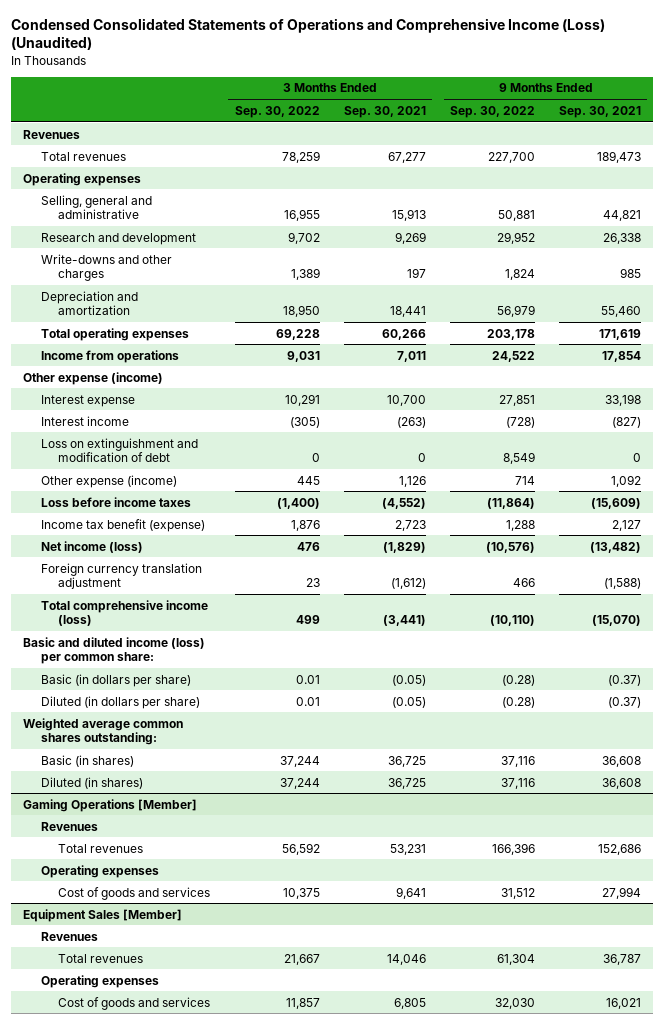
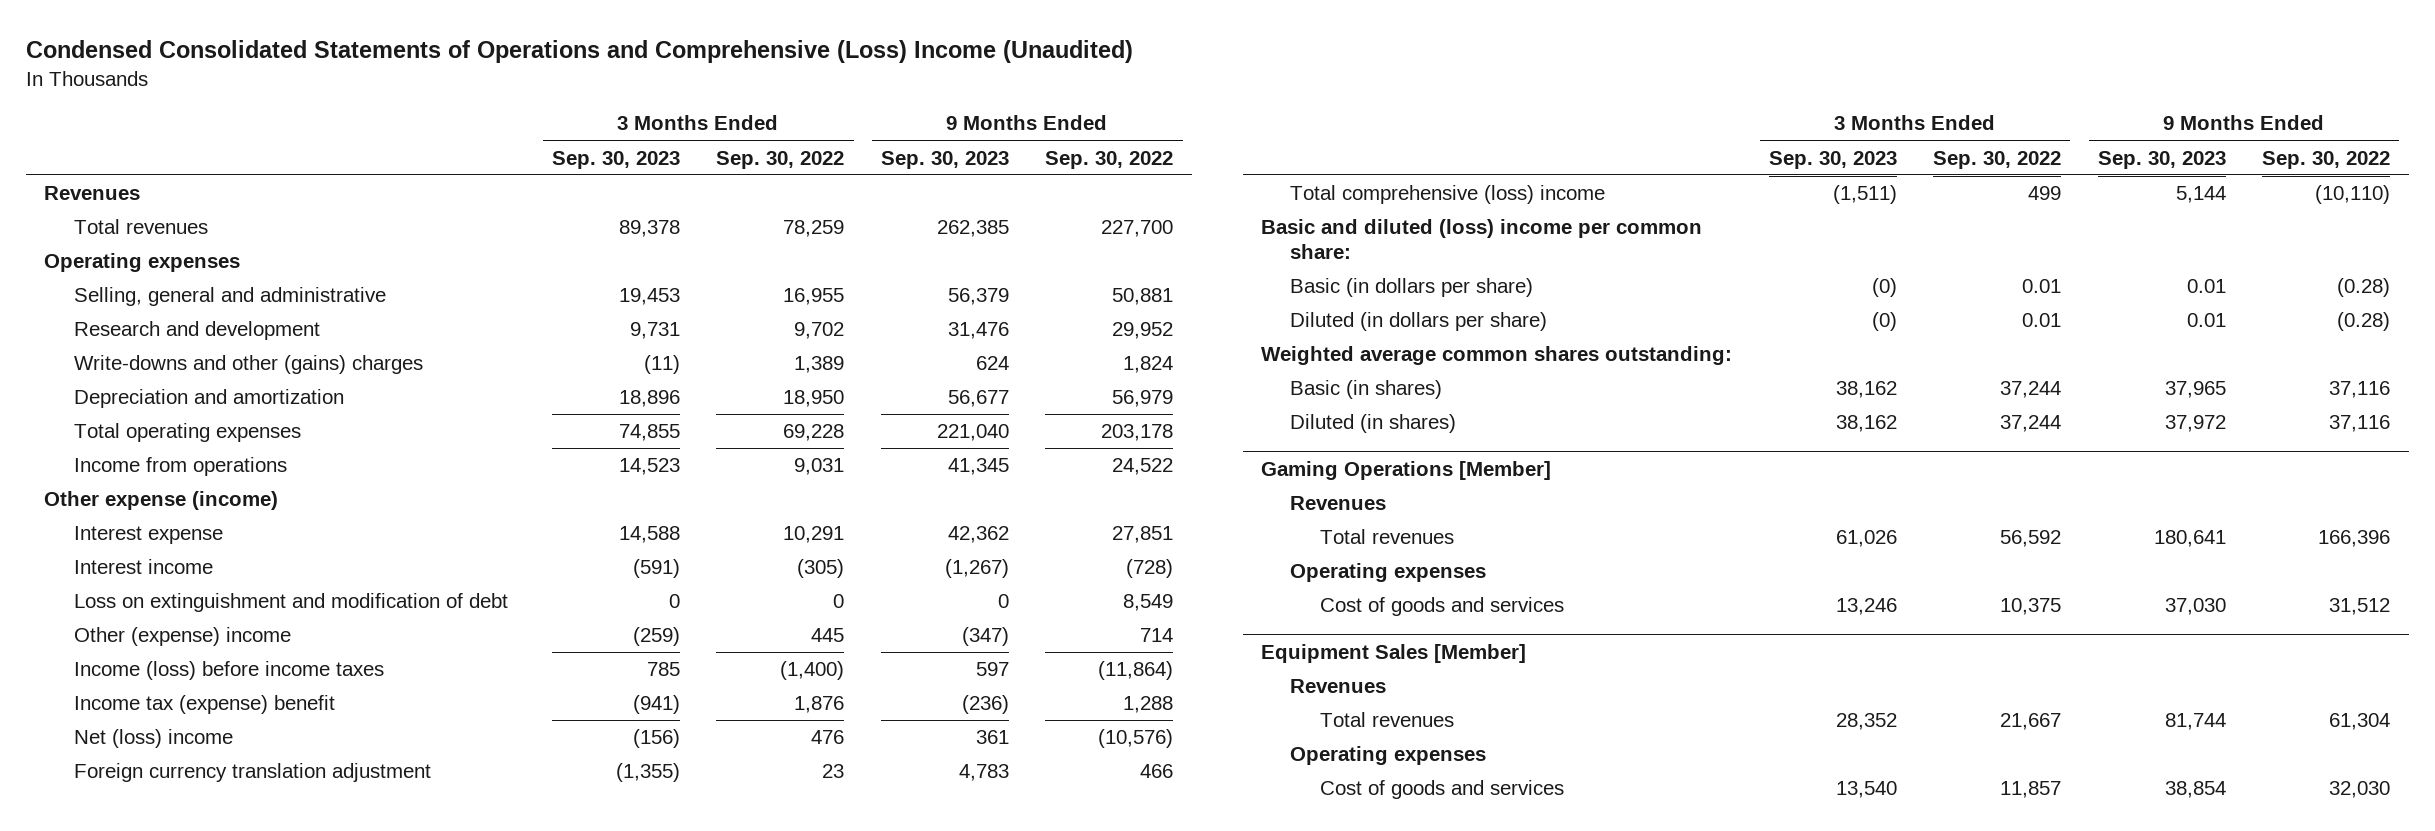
- Condensed Consolidated Statements of Operations and Comprehensive Income (Loss) (Unaudited)
+ Condensed Consolidated Statements of Operations and Comprehensive (Loss) Income (Unaudited)
- | 3 Months Ended Sep. 30, 2022 | 3 Months Ended Sep. 30, 2021 | 9 Months Ended Sep. 30, 2022 | 9 Months Ended Sep. 30, 2021
+ | 3 Months Ended Sep. 30, 2023 | 3 Months Ended Sep. 30, 2022 | 9 Months Ended Sep. 30, 2023 | 9 Months Ended Sep. 30, 2022
- Write-downs and other charges | 1,389 | 197 | 1,824 | 985
+ Write-downs and other (gains) charges | (11) | 1,389 | 624 | 1,824
- Other expense (income) | 445 | 1,126 | 714 | 1,092
- Loss before income taxes | (1,400) | (4,552) | (11,864) | (15,609)
- Income tax benefit (expense) | 1,876 | 2,723 | 1,288 | 2,127
- Net income (loss) | 476 | (1,829) | (10,576) | (13,482)
+ Other (expense) income | (259) | 445 | (347) | 714
+ Income (loss) before income taxes | 785 | (1,400) | 597 | (11,864)
+ Income tax (expense) benefit | (941) | 1,876 | (236) | 1,288
+ Net (loss) income | (156) | 476 | 361 | (10,576)
- Total comprehensive income (loss) | 499 | (3,441) | (10,110) | (15,070)
- Basic and diluted income (loss) per common share:
+ Total comprehensive (loss) income | (1,511) | 499 | 5,144 | (10,110)
+ Basic and diluted (loss) income per common share:

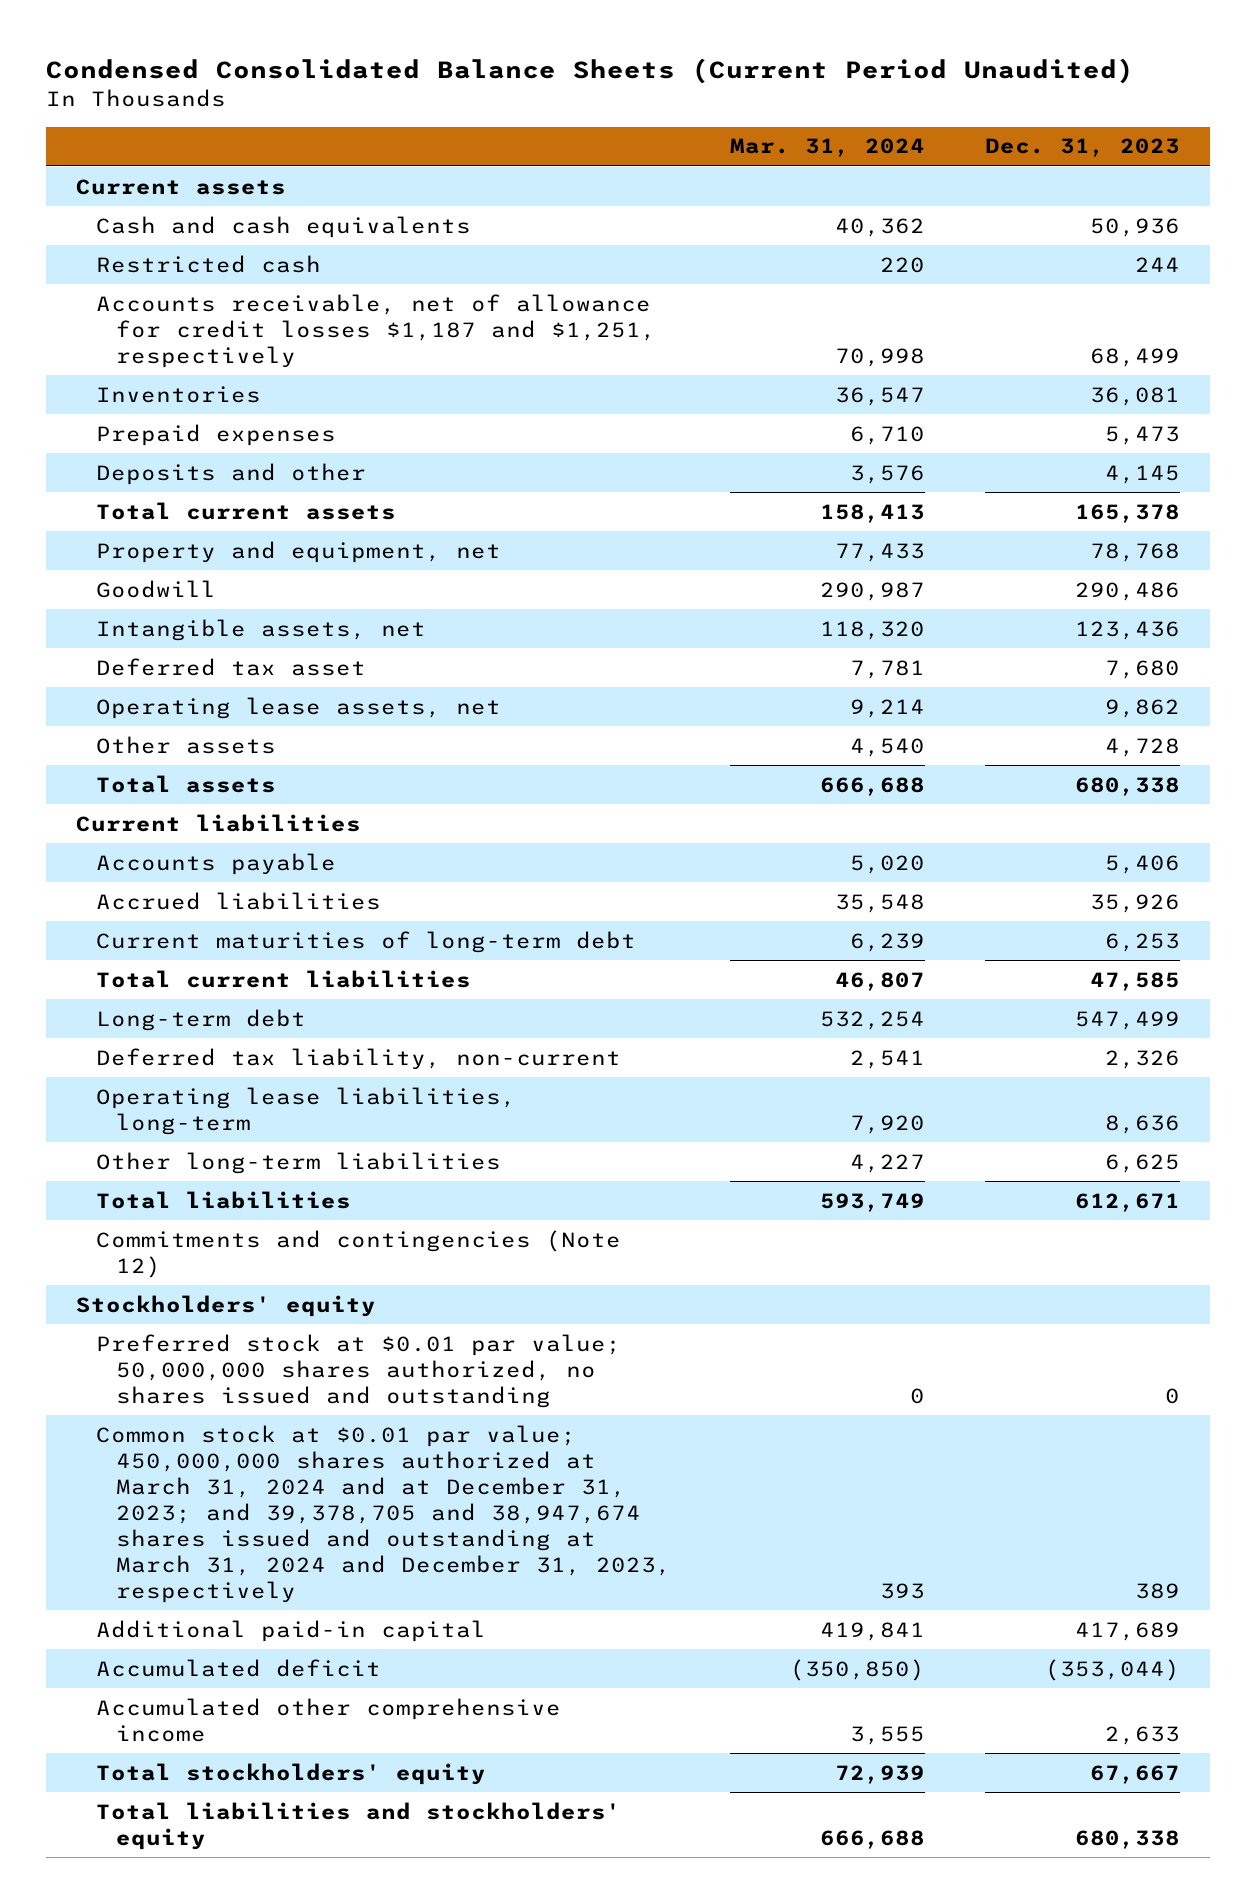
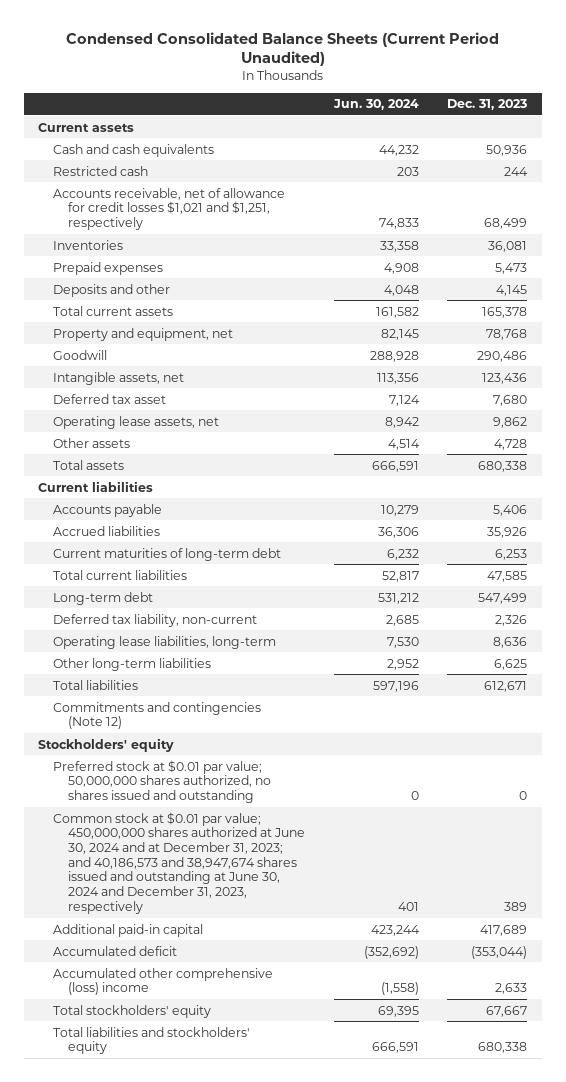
- | Mar. 31, 2024 | Dec. 31, 2023
+ | Jun. 30, 2024 | Dec. 31, 2023
- Accounts receivable, net of allowance for credit losses $1,187 and $1,251, respectively | 70,998 | 68,499
+ Accounts receivable, net of allowance for credit losses $1,021 and $1,251, respectively | 74,833 | 68,499
- Common stock at $0.01 par value; 450,000,000 shares authorized at March 31, 2024 and at December 31, 2023; and 39,378,705 and 38,947,674 shares issued and outstanding at March 31, 2024 and December 31, 2023, respectively | 393 | 389
+ Common stock at $0.01 par value; 450,000,000 shares authorized at June 30, 2024 and at December 31, 2023; and 40,186,573 and 38,947,674 shares issued and outstanding at June 30, 2024 and December 31, 2023, respectively | 401 | 389
- Accumulated other comprehensive income | 3,555 | 2,633
+ Accumulated other comprehensive (loss) income | (1,558) | 2,633

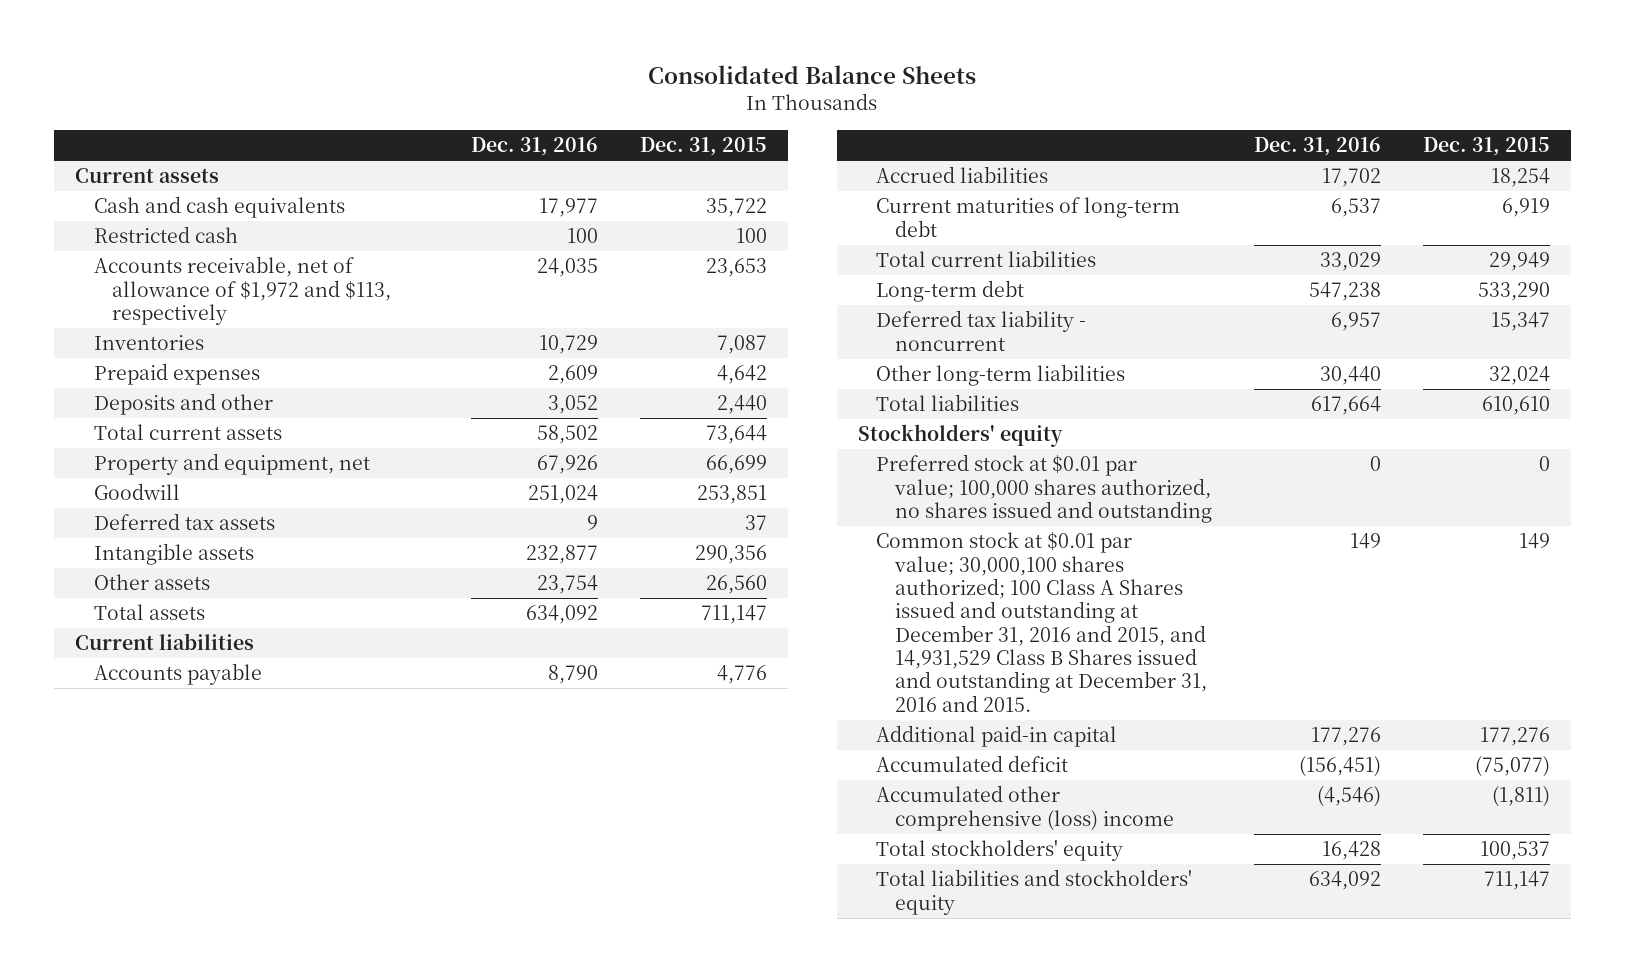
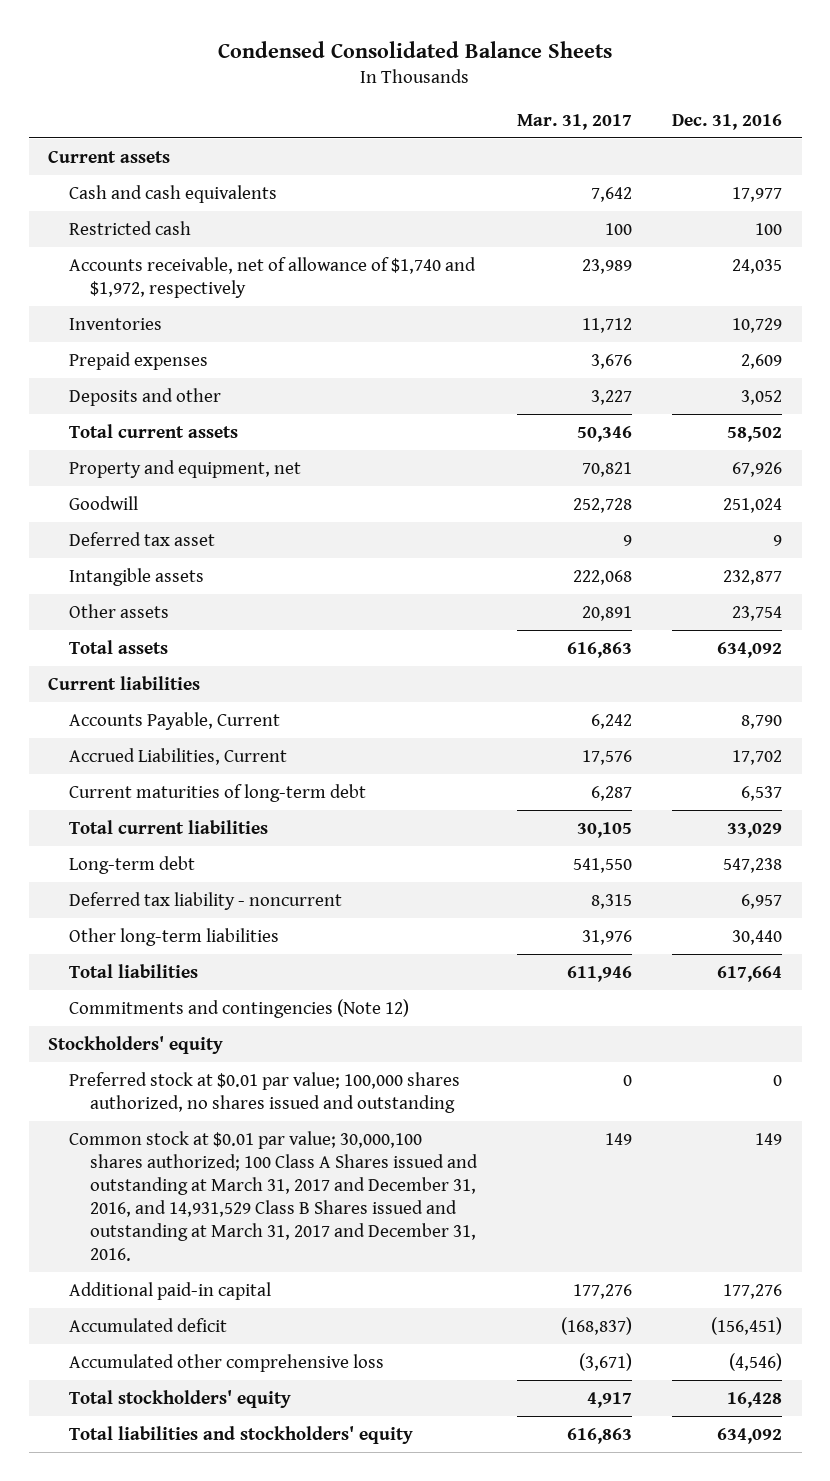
- Consolidated Balance Sheets
+ Condensed Consolidated Balance Sheets
- | Dec. 31, 2016 | Dec. 31, 2015
+ | Mar. 31, 2017 | Dec. 31, 2016
- Accounts receivable, net of allowance of $1,972 and $113, respectively | 24,035 | 23,653
+ Accounts receivable, net of allowance of $1,740 and $1,972, respectively | 23,989 | 24,035
- Deferred tax assets | 9 | 37
+ Deferred tax asset | 9 | 9
- Accounts payable | 8,790 | 4,776
- Accrued liabilities | 17,702 | 18,254
+ Accounts Payable, Current | 6,242 | 8,790
+ Accrued Liabilities, Current | 17,576 | 17,702
+ Commitments and contingencies (Note 12)
- Common stock at $0.01 par value; 30,000,100 shares authorized; 100 Class A Shares issued and outstanding at December 31, 2016 and 2015, and 14,931,529 Class B Shares issued and outstanding at December 31, 2016 and 2015. | 149 | 149
+ Common stock at $0.01 par value; 30,000,100 shares authorized; 100 Class A Shares issued and outstanding at March 31, 2017 and December 31, 2016, and 14,931,529 Class B Shares issued and outstanding at March 31, 2017 and December 31, 2016. | 149 | 149
- Accumulated other comprehensive (loss) income | (4,546) | (1,811)
+ Accumulated other comprehensive loss | (3,671) | (4,546)

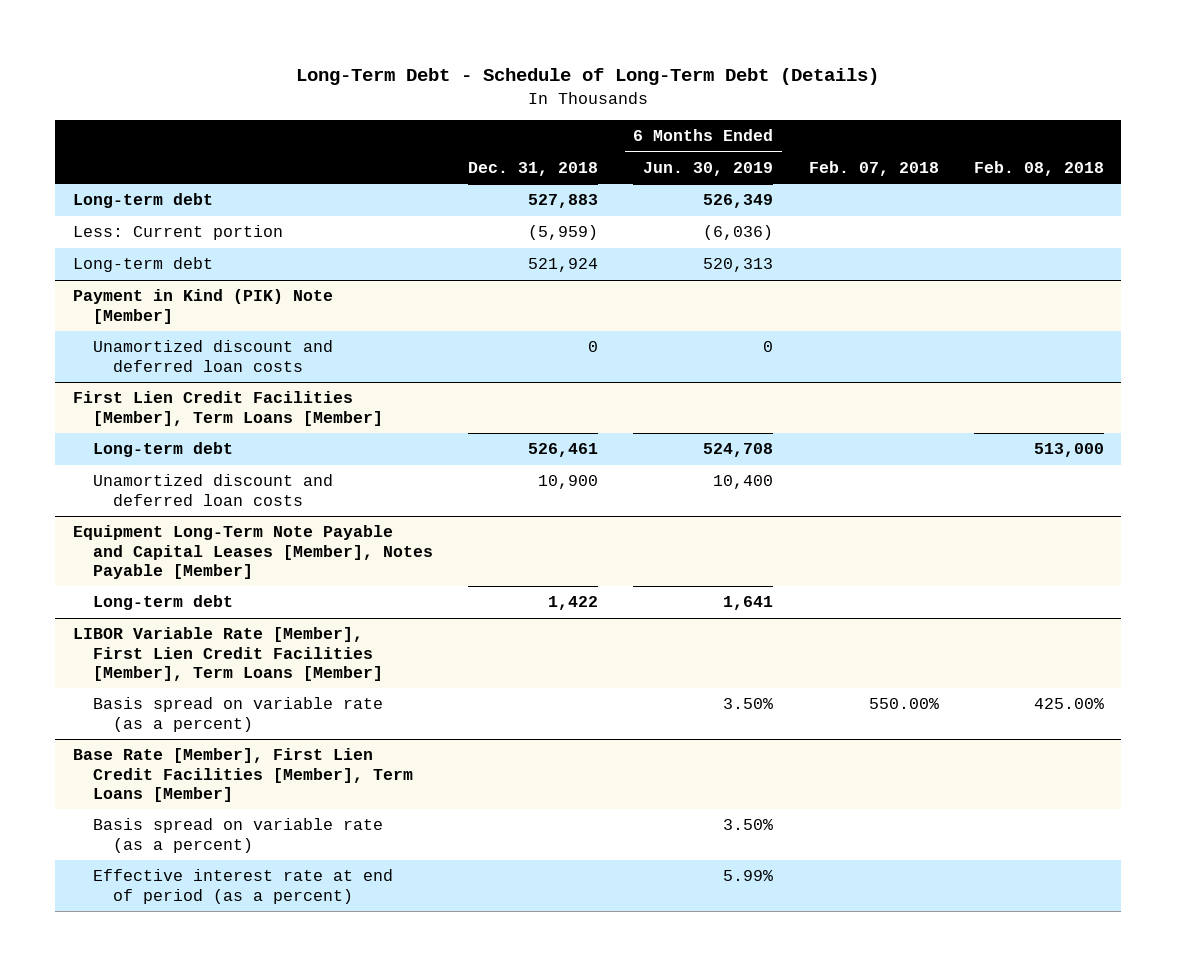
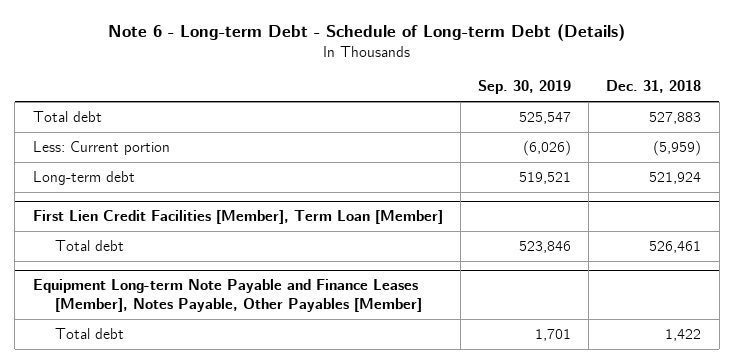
- Long-Term Debt - Schedule of Long-Term Debt (Details)
+ Note 6 - Long-term Debt - Schedule of Long-term Debt (Details)
- | Dec. 31, 2018 | 6 Months Ended Jun. 30, 2019 | Feb. 07, 2018 | Feb. 08, 2018
+ | Sep. 30, 2019 | Dec. 31, 2018
- Long-term debt | 527,883 | 526,349 | |
+ Total debt | 525,547 | 527,883
- Payment in Kind (PIK) Note [Member]
- Unamortized discount and deferred loan costs | 0 | 0 | |
- First Lien Credit Facilities [Member], Term Loans [Member]
- Long-term debt | 526,461 | 524,708 | | 513,000
- Unamortized discount and deferred loan costs | 10,900 | 10,400 | |
- Equipment Long-Term Note Payable and Capital Leases [Member], Notes Payable [Member]
- Long-term debt | 1,422 | 1,641 | |
- LIBOR Variable Rate [Member], First Lien Credit Facilities [Member], Term Loans [Member]
- Basis spread on variable rate (as a percent) | | 3.50% | 550.00% | 425.00%
- Base Rate [Member], First Lien Credit Facilities [Member], Term Loans [Member]
- Basis spread on variable rate (as a percent) | | 3.50% | |
- Effective interest rate at end of period (as a percent) | | 5.99% | |
+ First Lien Credit Facilities [Member], Term Loan [Member]
+ Total debt | 523,846 | 526,461
+ Equipment Long-term Note Payable and Finance Leases [Member], Notes Payable, Other Payables [Member]
+ Total debt | 1,701 | 1,422

